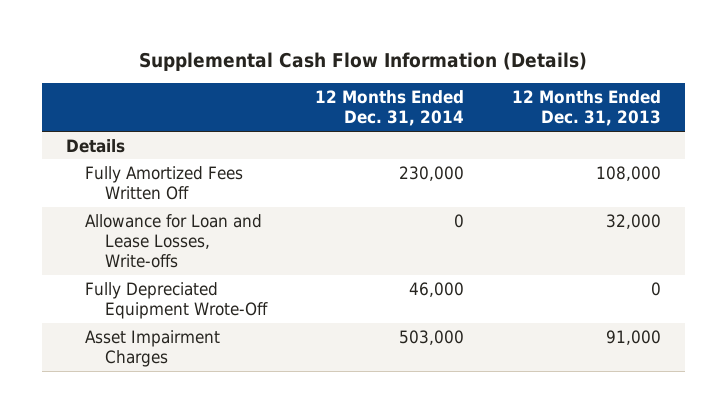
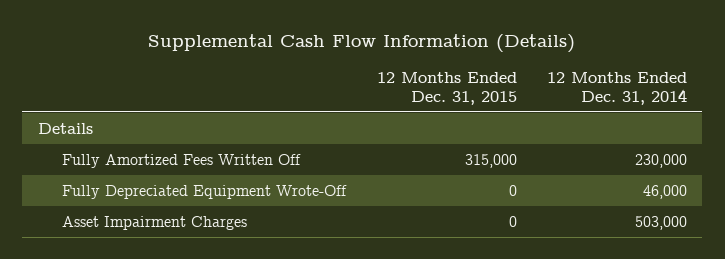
- | 12 Months Ended Dec. 31, 2014 | 12 Months Ended Dec. 31, 2013
+ | 12 Months Ended Dec. 31, 2015 | 12 Months Ended Dec. 31, 2014
- Allowance for Loan and Lease Losses, Write-offs | 0 | 32,000

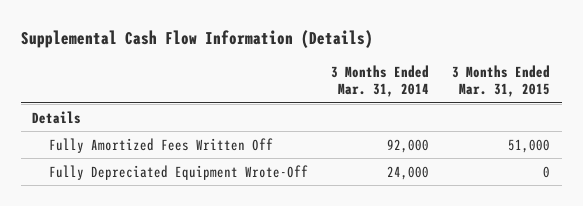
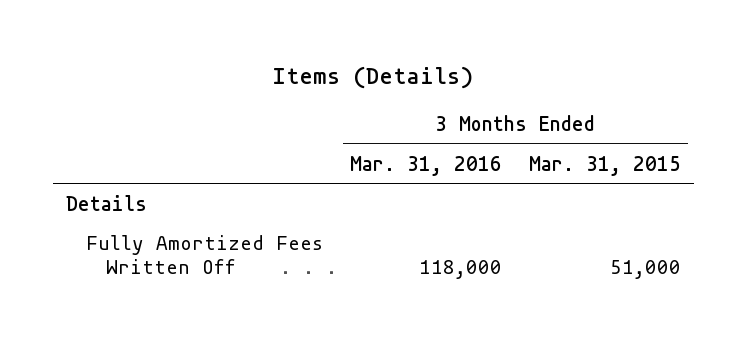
- Supplemental Cash Flow Information (Details)
+ Items (Details)
- | 3 Months Ended Mar. 31, 2014 | 3 Months Ended Mar. 31, 2015
+ | 3 Months Ended Mar. 31, 2016 | 3 Months Ended Mar. 31, 2015
- Fully Depreciated Equipment Wrote-Off | 24,000 | 0

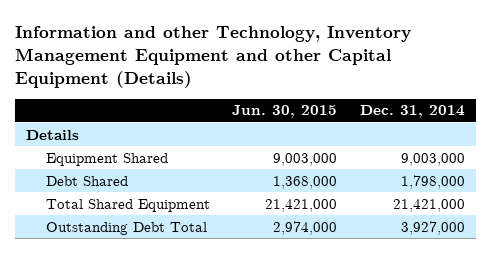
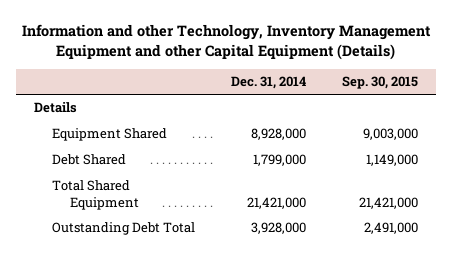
- | Jun. 30, 2015 | Dec. 31, 2014
+ | Dec. 31, 2014 | Sep. 30, 2015
- Equipment Shared | 9,003,000 | 9,003,000
- Debt Shared | 1,368,000 | 1,798,000
+ Equipment Shared | 8,928,000 | 9,003,000
+ Debt Shared | 1,799,000 | 1,149,000
- Outstanding Debt Total | 2,974,000 | 3,927,000
+ Outstanding Debt Total | 3,928,000 | 2,491,000

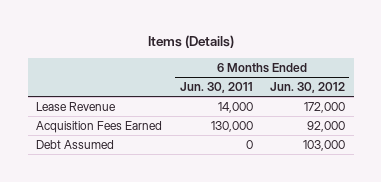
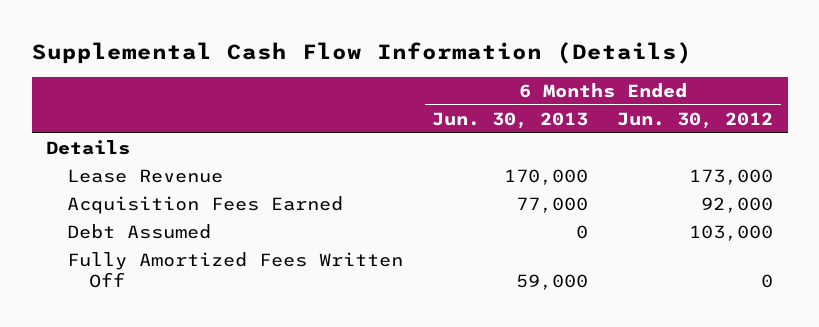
- Items (Details)
+ Supplemental Cash Flow Information (Details)
- | 6 Months Ended Jun. 30, 2011 | 6 Months Ended Jun. 30, 2012
+ | 6 Months Ended Jun. 30, 2013 | 6 Months Ended Jun. 30, 2012
- Lease Revenue | 14,000 | 172,000
+ Details
+ Lease Revenue | 170,000 | 173,000
+ Fully Amortized Fees Written Off | 59,000 | 0

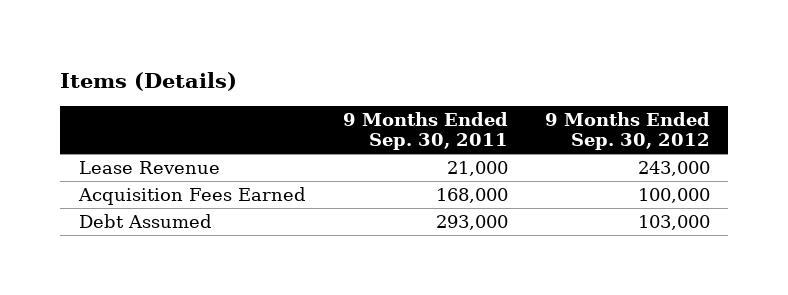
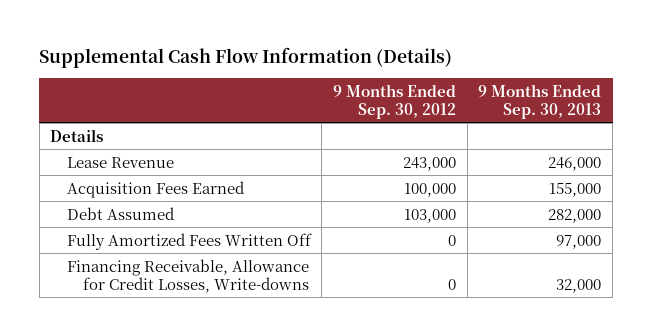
- Items (Details)
+ Supplemental Cash Flow Information (Details)
- | 9 Months Ended Sep. 30, 2011 | 9 Months Ended Sep. 30, 2012
+ | 9 Months Ended Sep. 30, 2012 | 9 Months Ended Sep. 30, 2013
+ Details
+ Fully Amortized Fees Written Off | 0 | 97,000
+ Financing Receivable, Allowance for Credit Losses, Write-downs | 0 | 32,000

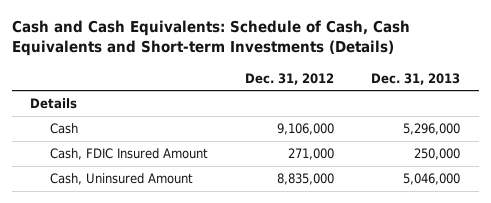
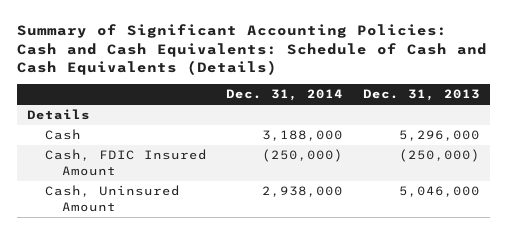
- Cash and Cash Equivalents: Schedule of Cash, Cash Equivalents and Short-term Investments (Details)
+ Summary of Significant Accounting Policies: Cash and Cash Equivalents: Schedule of Cash and Cash Equivalents (Details)
- | Dec. 31, 2012 | Dec. 31, 2013
+ | Dec. 31, 2014 | Dec. 31, 2013
- Cash, FDIC Insured Amount | 271,000 | 250,000
+ Cash, FDIC Insured Amount | (250,000) | (250,000)

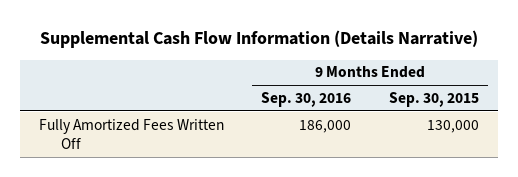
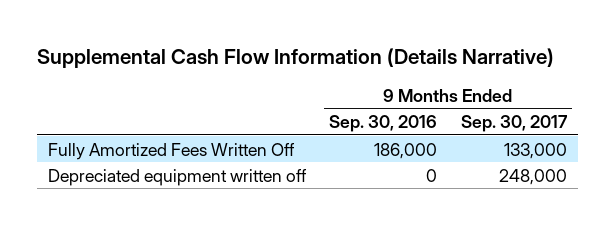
- | 9 Months Ended Sep. 30, 2016 | 9 Months Ended Sep. 30, 2015
+ | 9 Months Ended Sep. 30, 2016 | 9 Months Ended Sep. 30, 2017
+ Depreciated equipment written off | 0 | 248,000

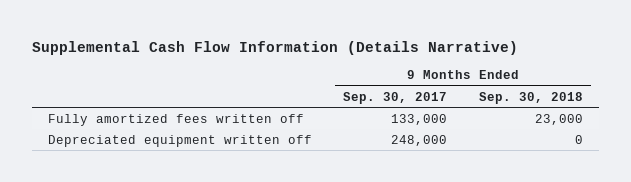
- | 9 Months Ended Sep. 30, 2016 | 9 Months Ended Sep. 30, 2017
+ | 9 Months Ended Sep. 30, 2017 | 9 Months Ended Sep. 30, 2018
- Fully Amortized Fees Written Off | 186,000 | 133,000
+ Fully amortized fees written off | 133,000 | 23,000

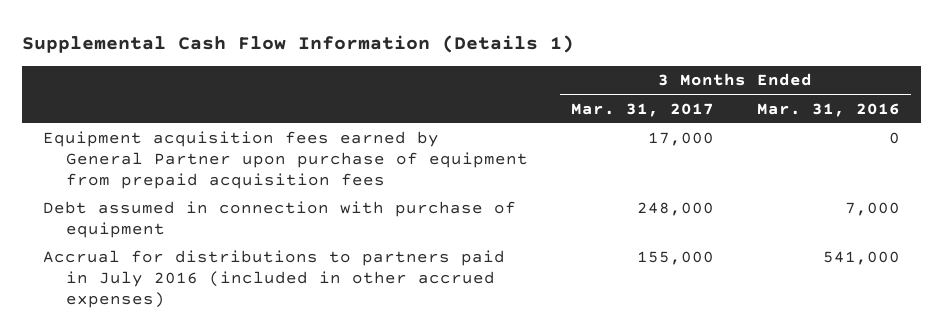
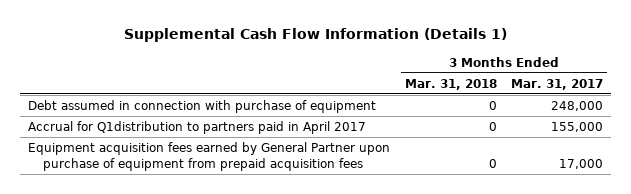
- | 3 Months Ended Mar. 31, 2017 | 3 Months Ended Mar. 31, 2016
+ | 3 Months Ended Mar. 31, 2018 | 3 Months Ended Mar. 31, 2017
- Accrual for distributions to partners paid in July 2016 (included in other accrued expenses) | 155,000 | 541,000
+ Accrual for Q1distribution to partners paid in April 2017 | 0 | 155,000
moved down: Equipment acquisition fees earned by General Partner upon purchase of equipment from prepaid acquisition fees | 0 | 17,000

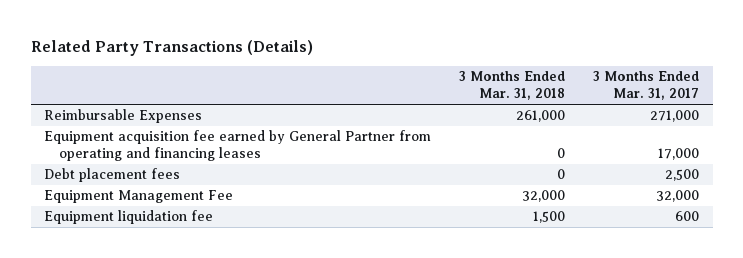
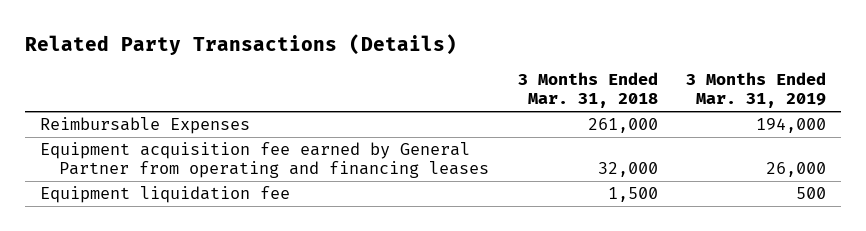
- | 3 Months Ended Mar. 31, 2018 | 3 Months Ended Mar. 31, 2017
+ | 3 Months Ended Mar. 31, 2018 | 3 Months Ended Mar. 31, 2019
- Equipment acquisition fee earned by General Partner from operating and financing leases | 0 | 17,000
- Debt placement fees | 0 | 2,500
- Equipment Management Fee | 32,000 | 32,000
+ Equipment acquisition fee earned by General Partner from operating and financing leases | 32,000 | 26,000

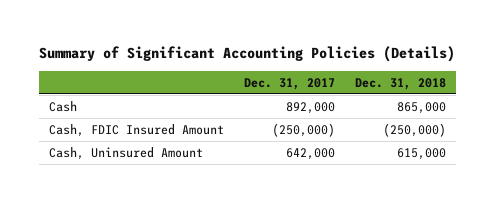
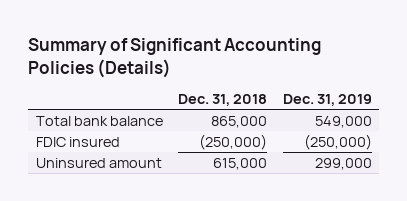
- | Dec. 31, 2017 | Dec. 31, 2018
+ | Dec. 31, 2018 | Dec. 31, 2019
- Cash | 892,000 | 865,000
- Cash, FDIC Insured Amount | (250,000) | (250,000)
- Cash, Uninsured Amount | 642,000 | 615,000
+ Total bank balance | 865,000 | 549,000
+ FDIC insured | (250,000) | (250,000)
+ Uninsured amount | 615,000 | 299,000

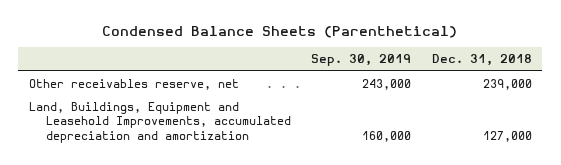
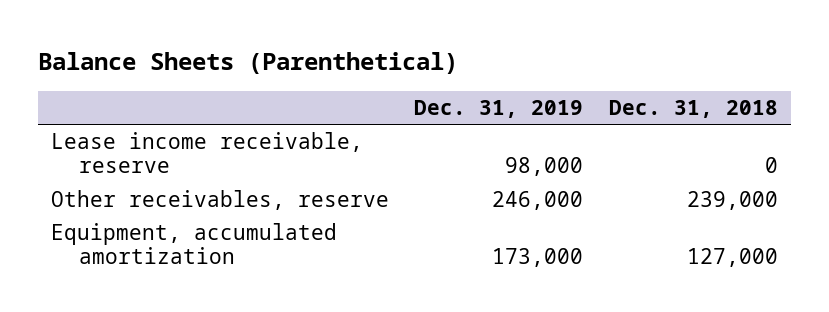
- Condensed Balance Sheets (Parenthetical)
+ Balance Sheets (Parenthetical)
- | Sep. 30, 2019 | Dec. 31, 2018
+ | Dec. 31, 2019 | Dec. 31, 2018
- Other receivables reserve, net | 243,000 | 239,000
- Land, Buildings, Equipment and Leasehold Improvements, accumulated depreciation and amortization | 160,000 | 127,000
+ Lease income receivable, reserve | 98,000 | 0
+ Other receivables, reserve | 246,000 | 239,000
+ Equipment, accumulated amortization | 173,000 | 127,000

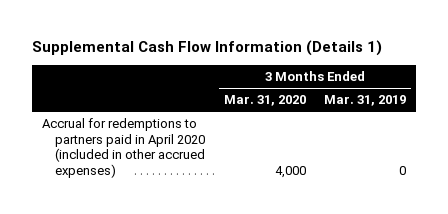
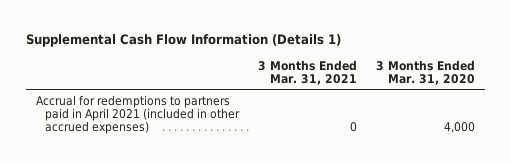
- | 3 Months Ended Mar. 31, 2020 | 3 Months Ended Mar. 31, 2019
+ | 3 Months Ended Mar. 31, 2021 | 3 Months Ended Mar. 31, 2020
- Accrual for redemptions to partners paid in April 2020 (included in other accrued expenses) | 4,000 | 0
+ Accrual for redemptions to partners paid in April 2021 (included in other accrued expenses) | 0 | 4,000

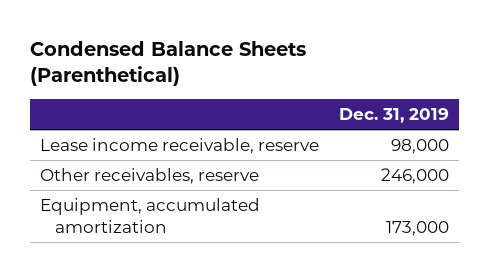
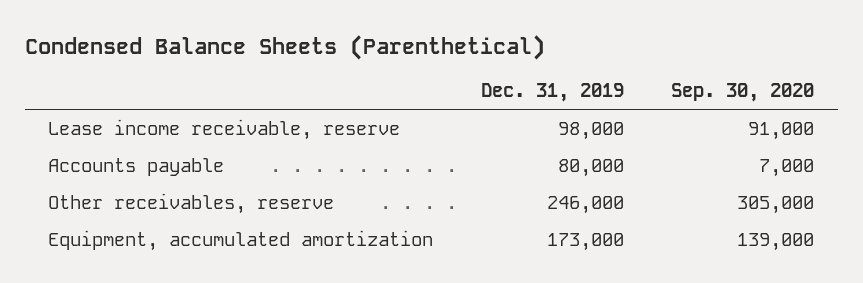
- | Dec. 31, 2019
+ | Dec. 31, 2019 | Sep. 30, 2020
+ Accounts payable | 80,000 | 7,000

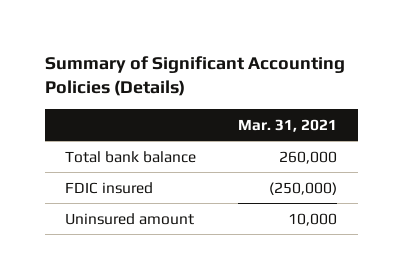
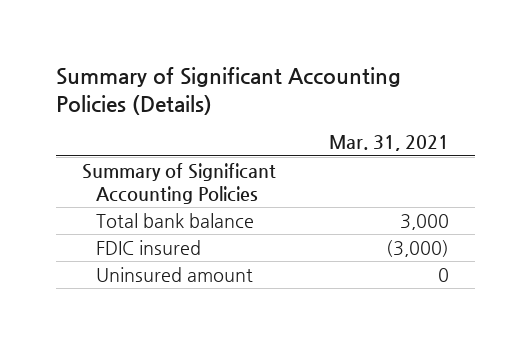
- Total bank balance | 260,000
- FDIC insured | (250,000)
- Uninsured amount | 10,000
+ Summary of Significant Accounting Policies
+ Total bank balance | 3,000
+ FDIC insured | (3,000)
+ Uninsured amount | 0

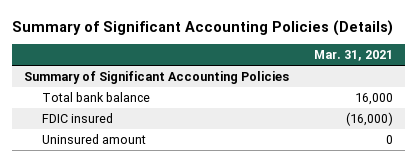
- Total bank balance | 3,000
- FDIC insured | (3,000)
+ Total bank balance | 16,000
+ FDIC insured | (16,000)

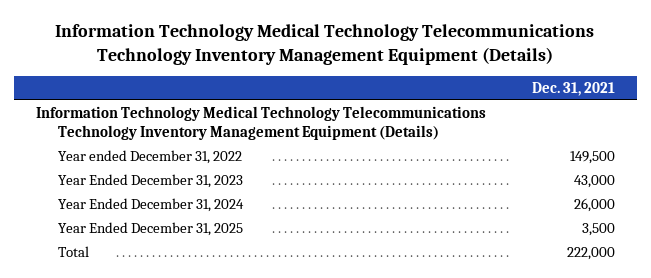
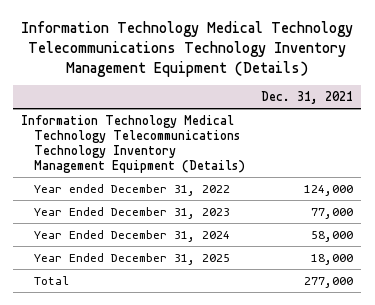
- Year ended December 31, 2022 | 149,500
- Year Ended December 31, 2023 | 43,000
- Year Ended December 31, 2024 | 26,000
- Year Ended December 31, 2025 | 3,500
- Total | 222,000
+ Year ended December 31, 2022 | 124,000
+ Year Ended December 31, 2023 | 77,000
+ Year Ended December 31, 2024 | 58,000
+ Year Ended December 31, 2025 | 18,000
+ Total | 277,000

